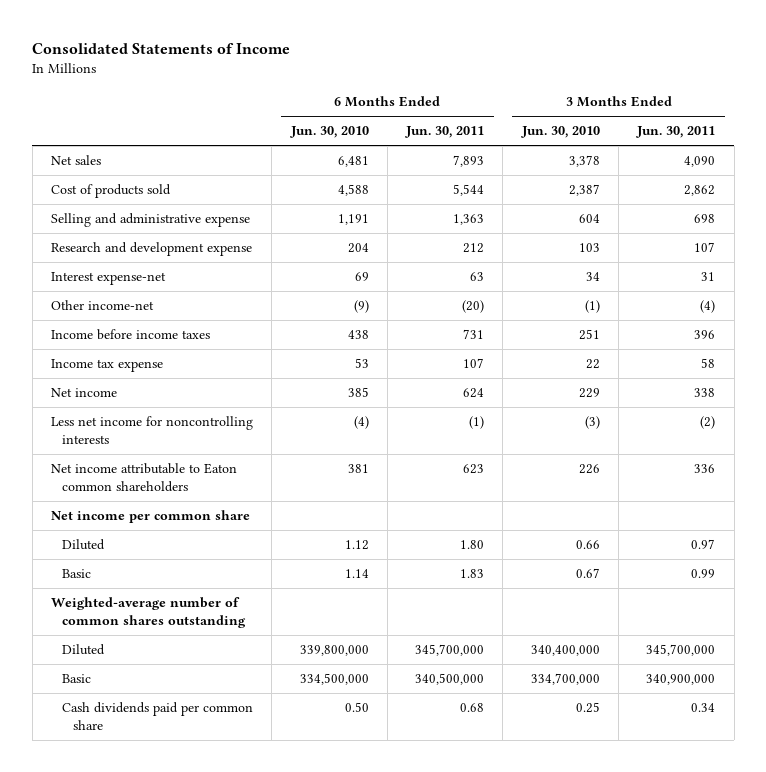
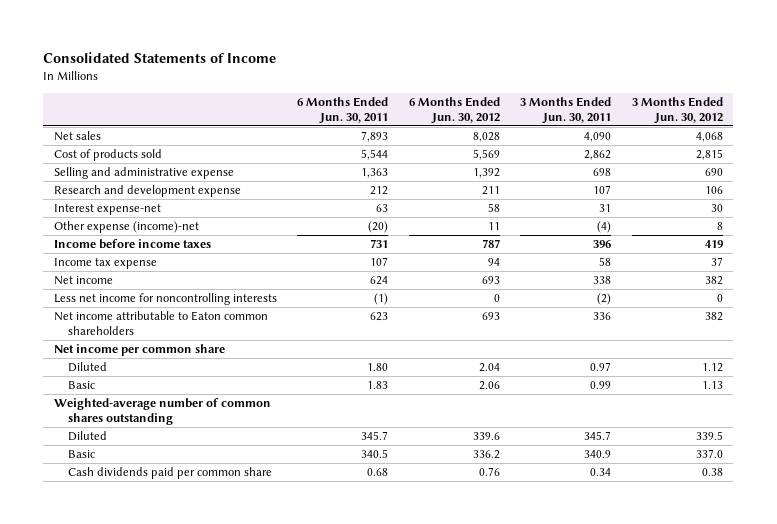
- | 6 Months Ended Jun. 30, 2010 | 6 Months Ended Jun. 30, 2011 | 3 Months Ended Jun. 30, 2010 | 3 Months Ended Jun. 30, 2011
+ | 6 Months Ended Jun. 30, 2011 | 6 Months Ended Jun. 30, 2012 | 3 Months Ended Jun. 30, 2011 | 3 Months Ended Jun. 30, 2012
- Other income-net | (9) | (20) | (1) | (4)
+ Other expense (income)-net | (20) | 11 | (4) | 8
- Diluted | 339,800,000 | 345,700,000 | 340,400,000 | 345,700,000
- Basic | 334,500,000 | 340,500,000 | 334,700,000 | 340,900,000
+ Diluted | 345.7 | 339.6 | 345.7 | 339.5
+ Basic | 340.5 | 336.2 | 340.9 | 337.0

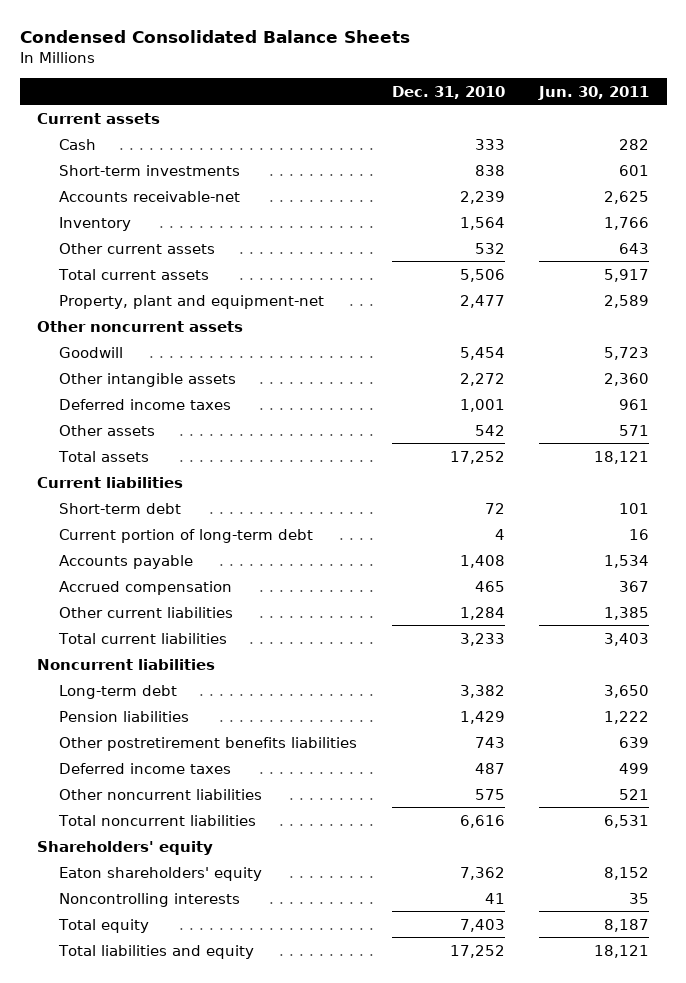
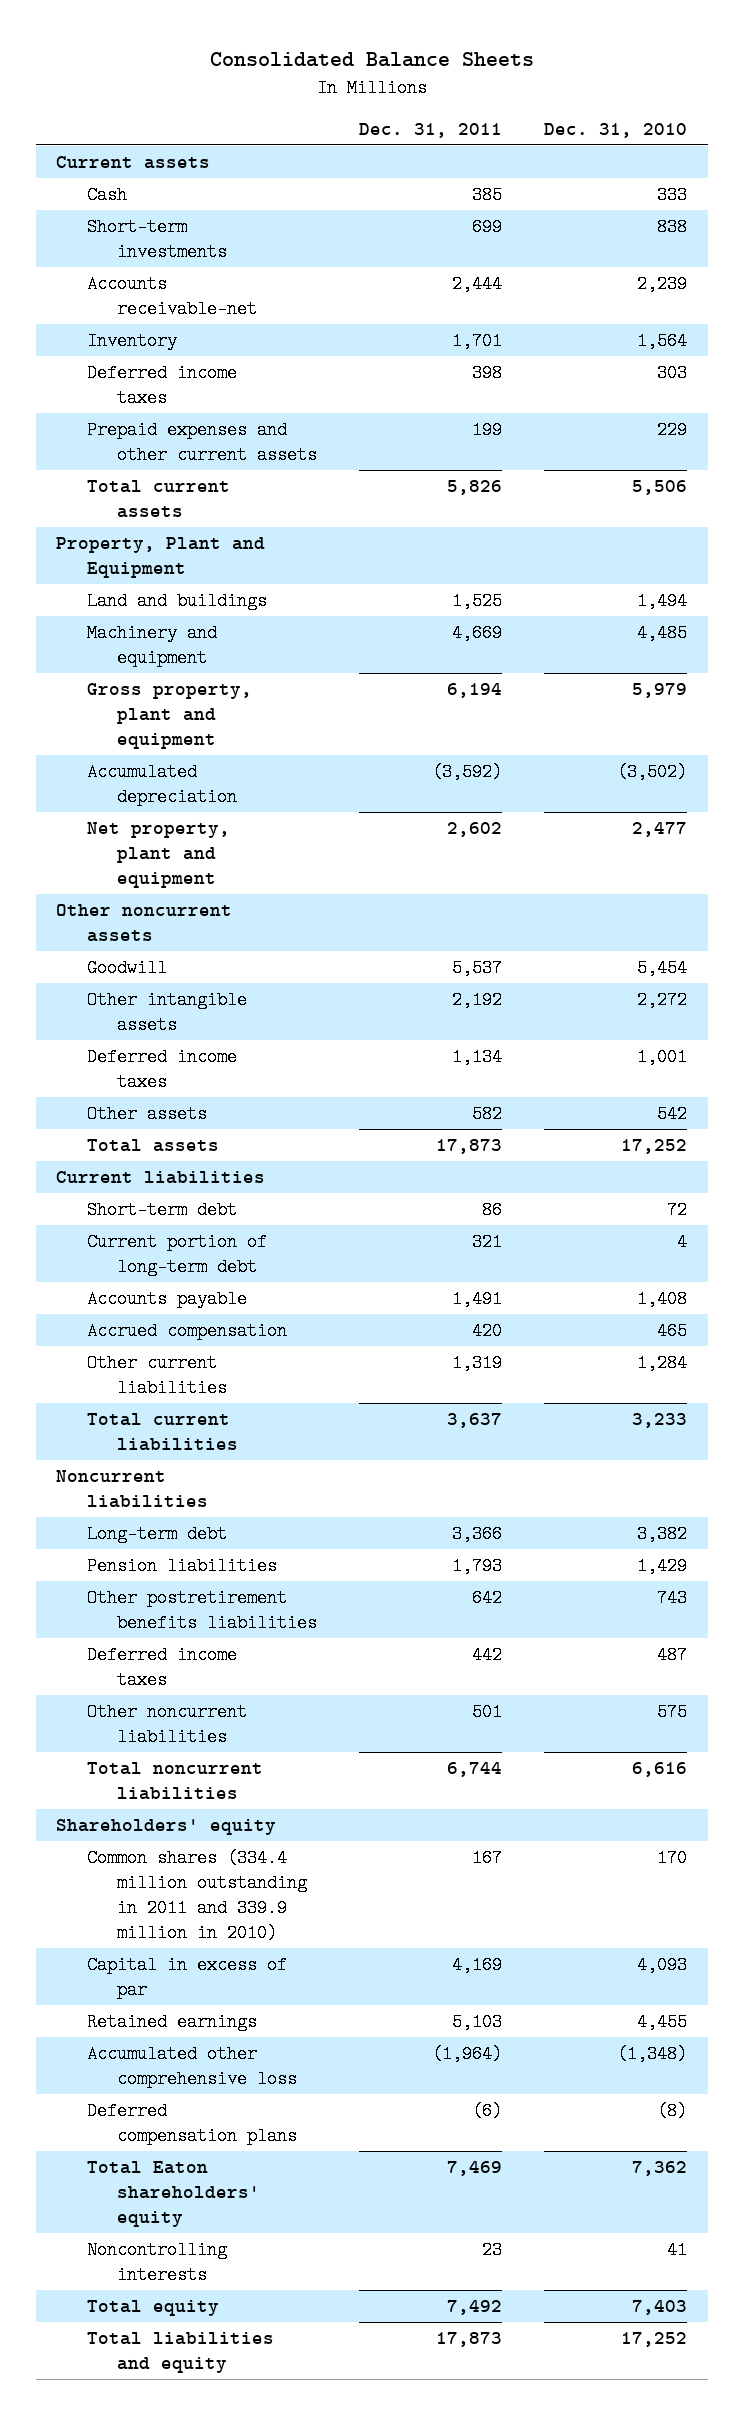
- Condensed Consolidated Balance Sheets
+ Consolidated Balance Sheets
- | Dec. 31, 2010 | Jun. 30, 2011
+ | Dec. 31, 2011 | Dec. 31, 2010
- Other current assets | 532 | 643
+ Deferred income taxes | 398 | 303
+ Prepaid expenses and other current assets | 199 | 229
- Property, plant and equipment-net | 2,477 | 2,589
+ Property, Plant and Equipment
+ Land and buildings | 1,525 | 1,494
+ Machinery and equipment | 4,669 | 4,485
+ Gross property, plant and equipment | 6,194 | 5,979
+ Accumulated depreciation | (3,592) | (3,502)
+ Net property, plant and equipment | 2,602 | 2,477
- Eaton shareholders' equity | 7,362 | 8,152
+ Common shares (334.4 million outstanding in 2011 and 339.9 million in 2010) | 167 | 170
+ Capital in excess of par | 4,169 | 4,093
+ Retained earnings | 5,103 | 4,455
+ Accumulated other comprehensive loss | (1,964) | (1,348)
+ Deferred compensation plans | (6) | (8)
+ Total Eaton shareholders' equity | 7,469 | 7,362

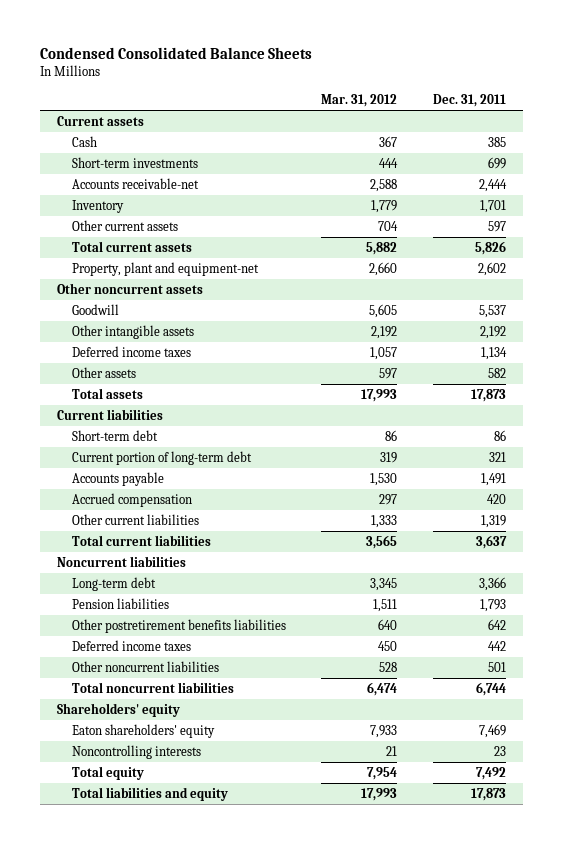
- Consolidated Balance Sheets
+ Condensed Consolidated Balance Sheets
- | Dec. 31, 2011 | Dec. 31, 2010
+ | Mar. 31, 2012 | Dec. 31, 2011
- Deferred income taxes | 398 | 303
- Prepaid expenses and other current assets | 199 | 229
+ Other current assets | 704 | 597
- Property, Plant and Equipment
- Land and buildings | 1,525 | 1,494
- Machinery and equipment | 4,669 | 4,485
- Gross property, plant and equipment | 6,194 | 5,979
- Accumulated depreciation | (3,592) | (3,502)
- Net property, plant and equipment | 2,602 | 2,477
+ Property, plant and equipment-net | 2,660 | 2,602
- Common shares (334.4 million outstanding in 2011 and 339.9 million in 2010) | 167 | 170
- Capital in excess of par | 4,169 | 4,093
- Retained earnings | 5,103 | 4,455
- Accumulated other comprehensive loss | (1,964) | (1,348)
- Deferred compensation plans | (6) | (8)
- Total Eaton shareholders' equity | 7,469 | 7,362
+ Eaton shareholders' equity | 7,933 | 7,469

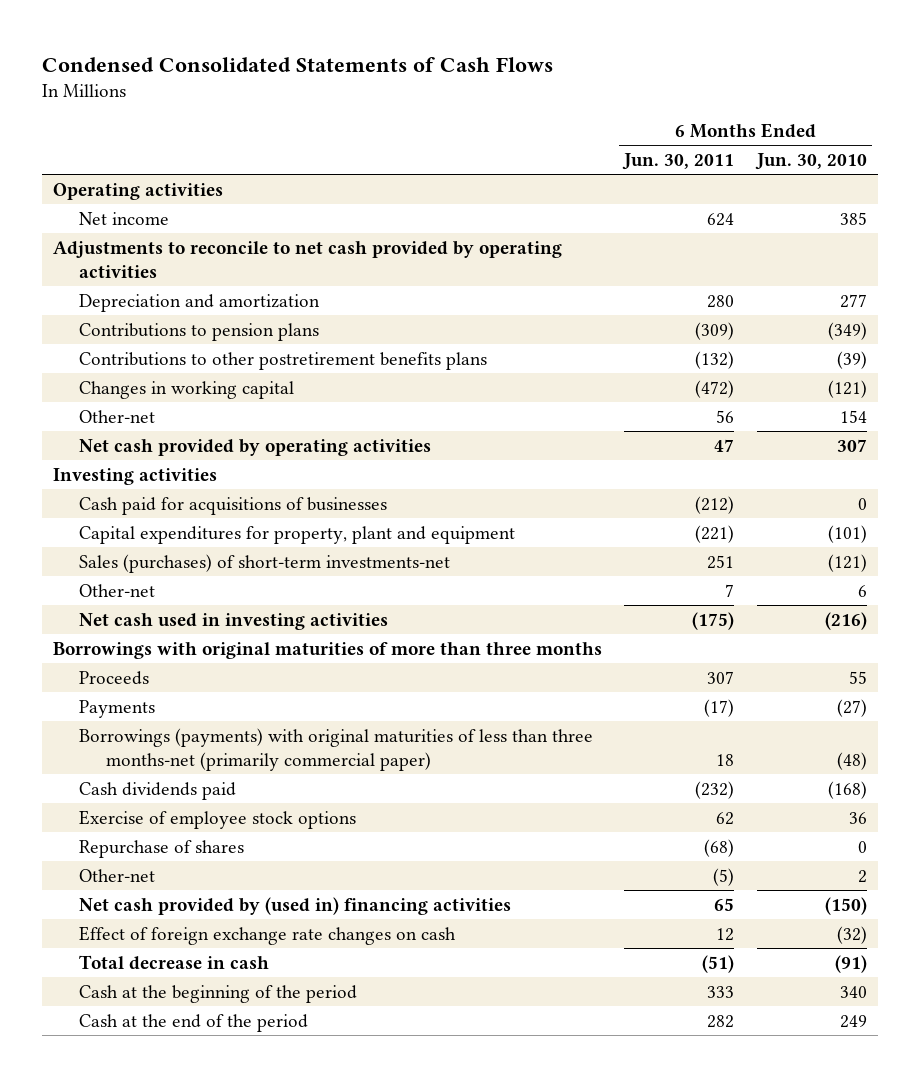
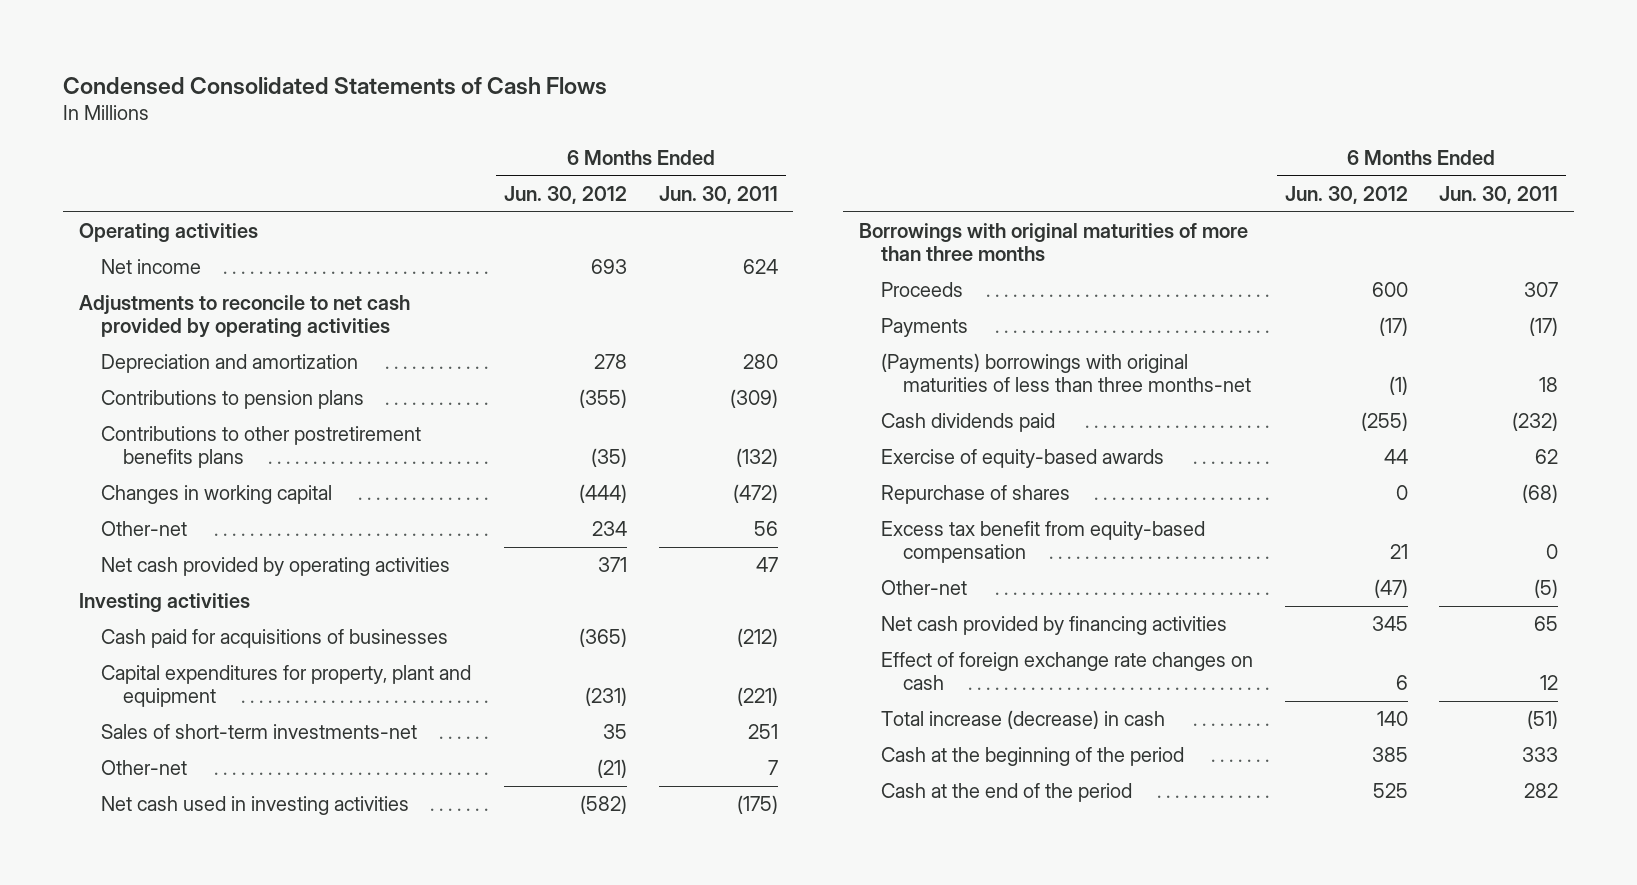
- | 6 Months Ended Jun. 30, 2011 | 6 Months Ended Jun. 30, 2010
+ | 6 Months Ended Jun. 30, 2012 | 6 Months Ended Jun. 30, 2011
- Sales (purchases) of short-term investments-net | 251 | (121)
+ Sales of short-term investments-net | 35 | 251
- Borrowings (payments) with original maturities of less than three months-net (primarily commercial paper) | 18 | (48)
+ (Payments) borrowings with original maturities of less than three months-net | (1) | 18
- Exercise of employee stock options | 62 | 36
+ Exercise of equity-based awards | 44 | 62
+ Excess tax benefit from equity-based compensation | 21 | 0
- Net cash provided by (used in) financing activities | 65 | (150)
+ Net cash provided by financing activities | 345 | 65
- Total decrease in cash | (51) | (91)
+ Total increase (decrease) in cash | 140 | (51)

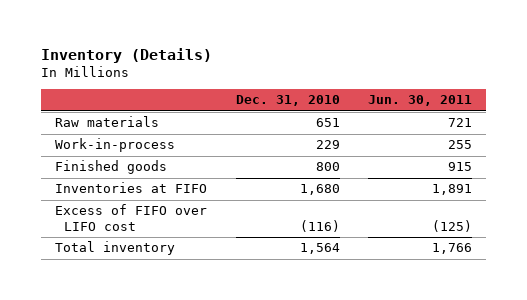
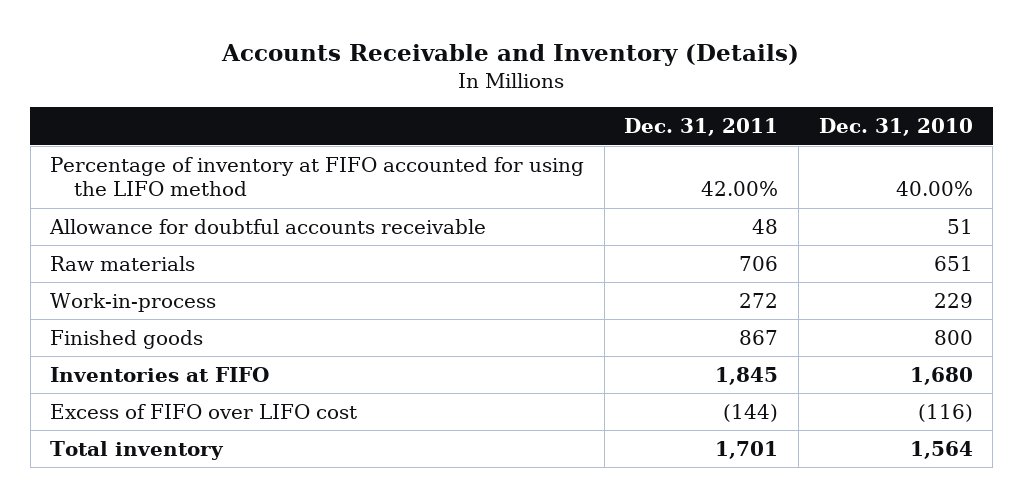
- Inventory (Details)
+ Accounts Receivable and Inventory (Details)
- | Dec. 31, 2010 | Jun. 30, 2011
+ | Dec. 31, 2011 | Dec. 31, 2010
+ Percentage of inventory at FIFO accounted for using the LIFO method | 42.00% | 40.00%
+ Allowance for doubtful accounts receivable | 48 | 51

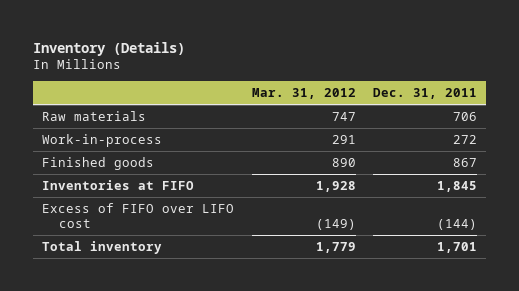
- Accounts Receivable and Inventory (Details)
+ Inventory (Details)
- | Dec. 31, 2011 | Dec. 31, 2010
+ | Mar. 31, 2012 | Dec. 31, 2011
- Percentage of inventory at FIFO accounted for using the LIFO method | 42.00% | 40.00%
- Allowance for doubtful accounts receivable | 48 | 51

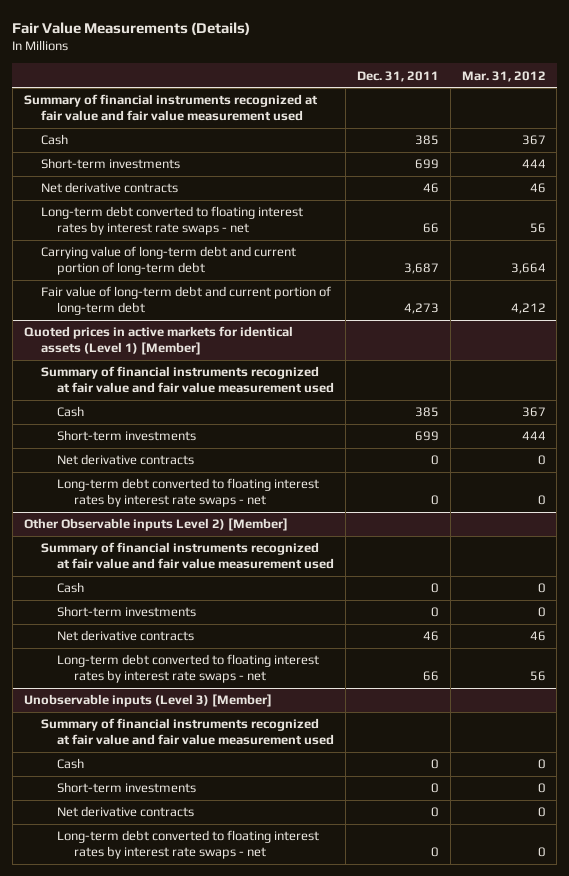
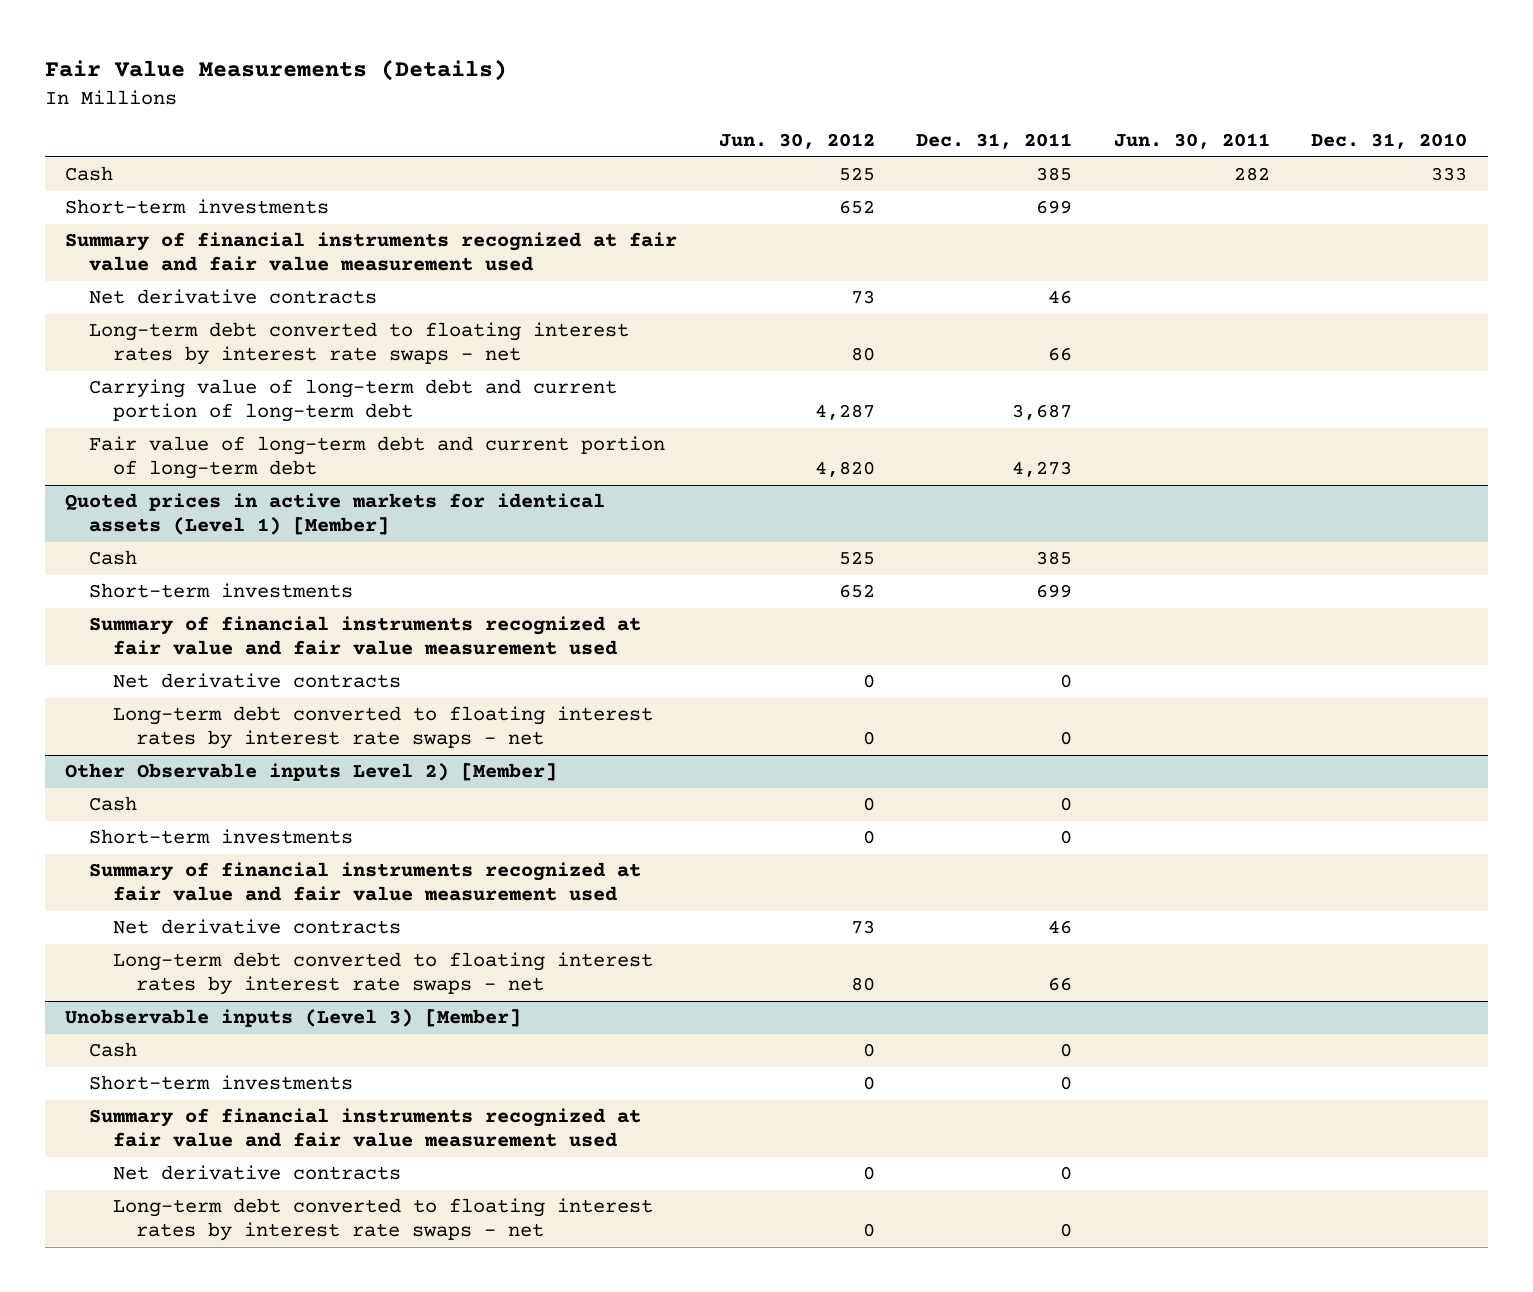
- | Dec. 31, 2011 | Mar. 31, 2012
+ | Jun. 30, 2012 | Dec. 31, 2011 | Jun. 30, 2011 | Dec. 31, 2010
moved down: Summary of financial instruments recognized at fair value and fair value measurement used
@ Quoted prices in active markets for identical assets (Level 1) [Member]
moved down: Summary of financial instruments recognized at fair value and fair value measurement used
@ Other Observable inputs Level 2) [Member]
moved down: Summary of financial instruments recognized at fair value and fair value measurement used
@ Unobservable inputs (Level 3) [Member]
moved down: Summary of financial instruments recognized at fair value and fair value measurement used

